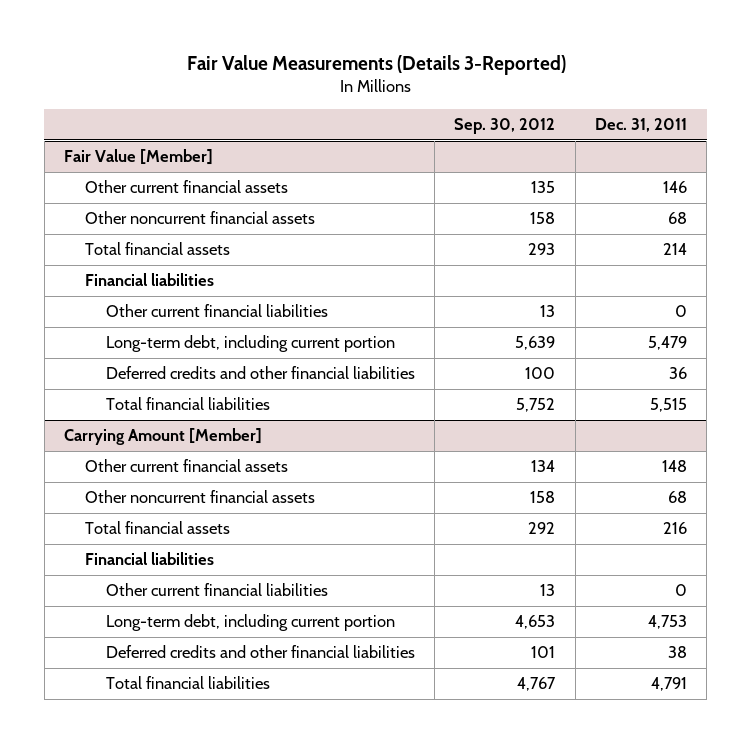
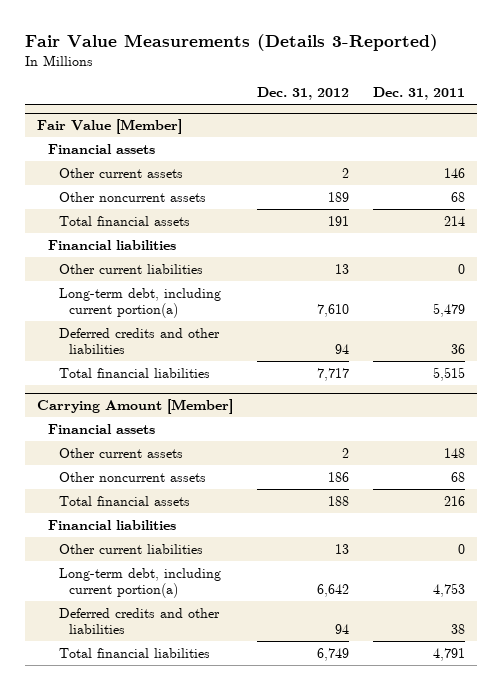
- | Sep. 30, 2012 | Dec. 31, 2011
+ | Dec. 31, 2012 | Dec. 31, 2011
@ Fair Value [Member]
- Other current financial assets | 135 | 146
- Other noncurrent financial assets | 158 | 68
+ Financial assets
+ Other current assets | 2 | 146
+ Other noncurrent assets | 189 | 68
- Other current financial liabilities | 13 | 0
- Long-term debt, including current portion | 5,639 | 5,479
- Deferred credits and other financial liabilities | 100 | 36
+ Other current liabilities | 13 | 0
+ Long-term debt, including current portion(a) | 7,610 | 5,479
+ Deferred credits and other liabilities | 94 | 36
@ Carrying Amount [Member]
- Other current financial assets | 134 | 148
- Other noncurrent financial assets | 158 | 68
+ Financial assets
+ Other current assets | 2 | 148
+ Other noncurrent assets | 186 | 68
- Other current financial liabilities | 13 | 0
- Long-term debt, including current portion | 4,653 | 4,753
- Deferred credits and other financial liabilities | 101 | 38
+ Other current liabilities | 13 | 0
+ Long-term debt, including current portion(a) | 6,642 | 4,753
+ Deferred credits and other liabilities | 94 | 38

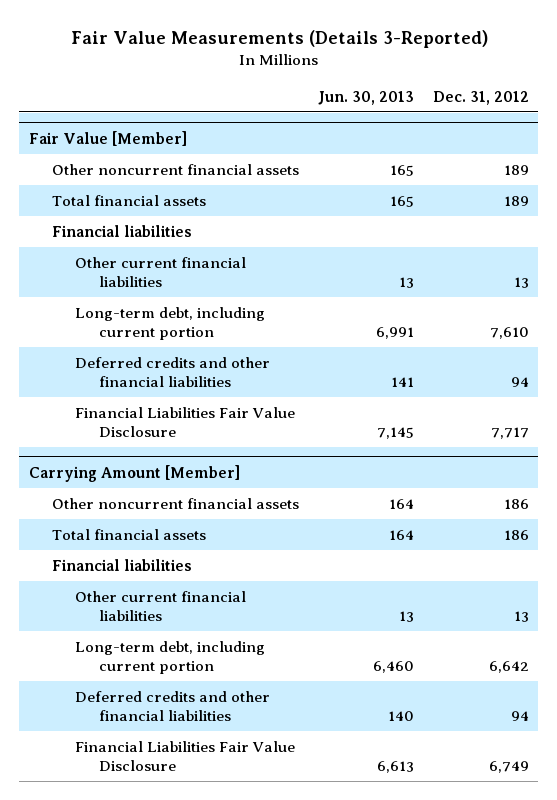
- | Dec. 31, 2012 | Dec. 31, 2011
+ | Jun. 30, 2013 | Dec. 31, 2012
@ Fair Value [Member]
- Financial assets
- Other current assets | 2 | 146
- Other noncurrent assets | 189 | 68
- Total financial assets | 191 | 214
+ Other noncurrent financial assets | 165 | 189
+ Total financial assets | 165 | 189
- Other current liabilities | 13 | 0
- Long-term debt, including current portion(a) | 7,610 | 5,479
- Deferred credits and other liabilities | 94 | 36
- Total financial liabilities | 7,717 | 5,515
+ Other current financial liabilities | 13 | 13
+ Long-term debt, including current portion | 6,991 | 7,610
+ Deferred credits and other financial liabilities | 141 | 94
+ Financial Liabilities Fair Value Disclosure | 7,145 | 7,717
@ Carrying Amount [Member]
- Financial assets
- Other current assets | 2 | 148
- Other noncurrent assets | 186 | 68
- Total financial assets | 188 | 216
+ Other noncurrent financial assets | 164 | 186
+ Total financial assets | 164 | 186
- Other current liabilities | 13 | 0
- Long-term debt, including current portion(a) | 6,642 | 4,753
- Deferred credits and other liabilities | 94 | 38
- Total financial liabilities | 6,749 | 4,791
+ Other current financial liabilities | 13 | 13
+ Long-term debt, including current portion | 6,460 | 6,642
+ Deferred credits and other financial liabilities | 140 | 94
+ Financial Liabilities Fair Value Disclosure | 6,613 | 6,749

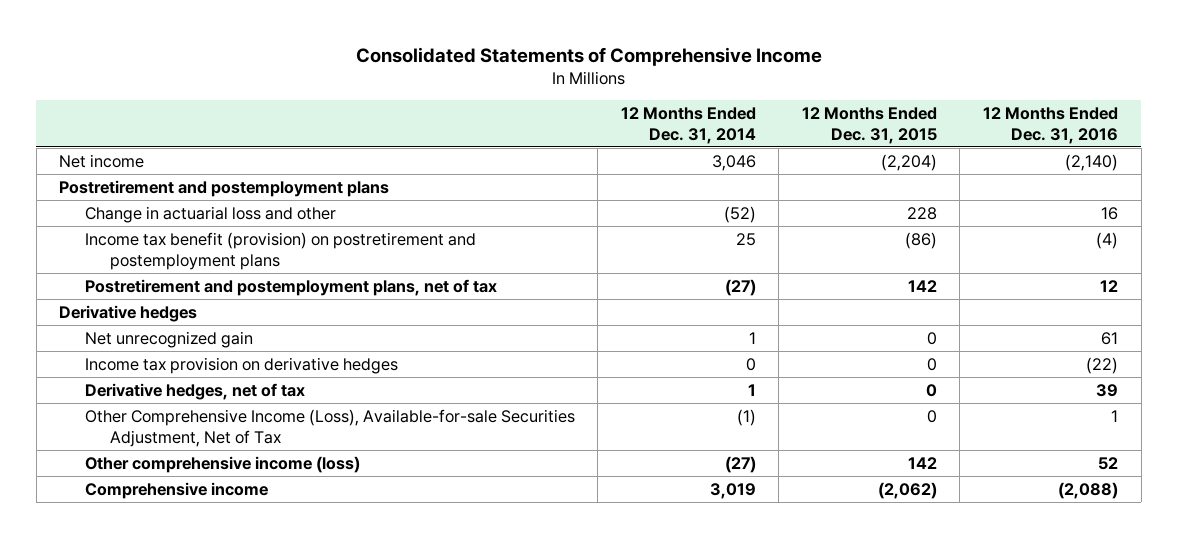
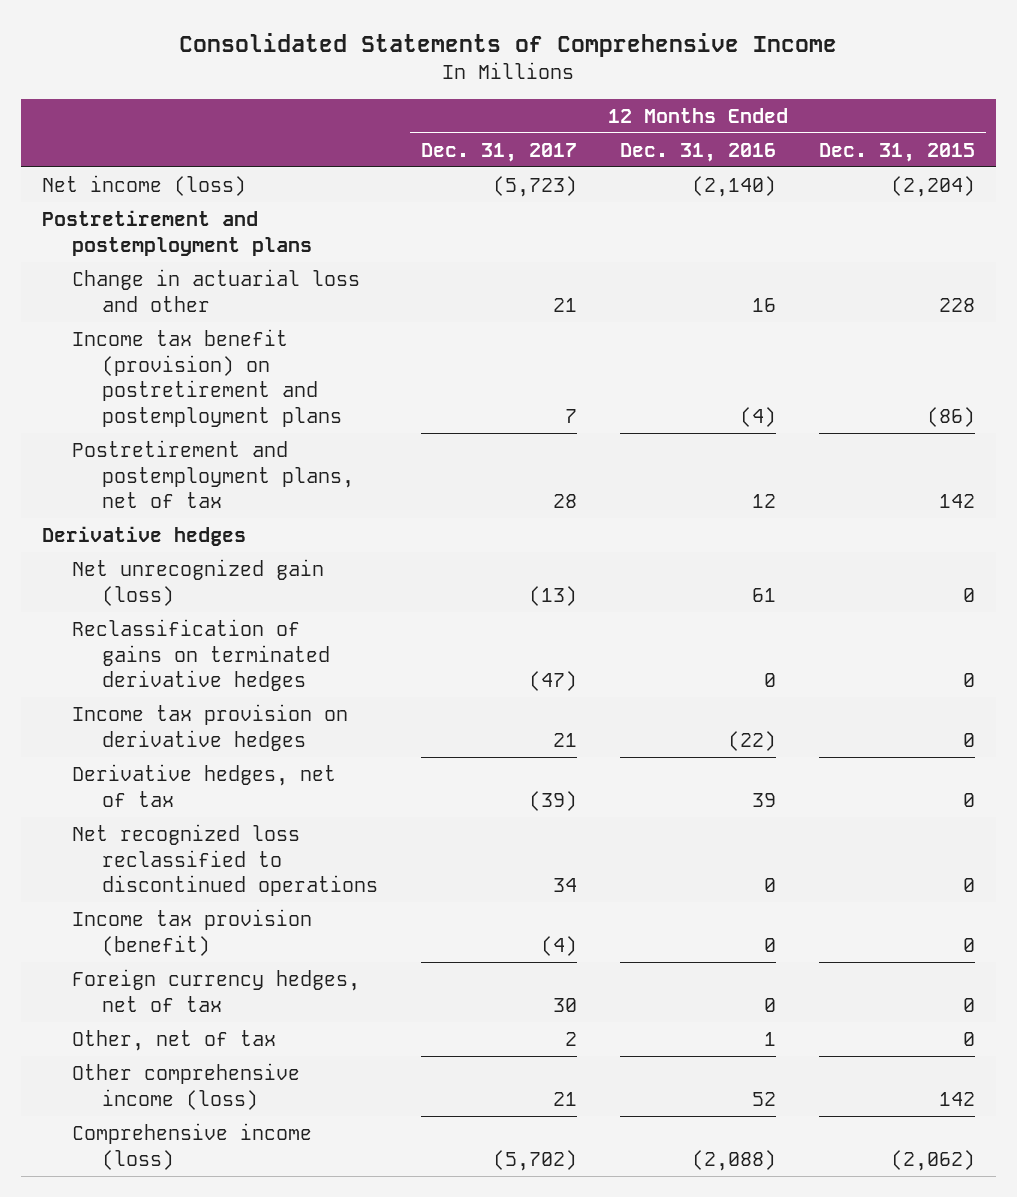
- | 12 Months Ended Dec. 31, 2014 | 12 Months Ended Dec. 31, 2015 | 12 Months Ended Dec. 31, 2016
+ | 12 Months Ended Dec. 31, 2017 | 12 Months Ended Dec. 31, 2016 | 12 Months Ended Dec. 31, 2015
- Net income | 3,046 | (2,204) | (2,140)
+ Net income (loss) | (5,723) | (2,140) | (2,204)
- Net unrecognized gain | 1 | 0 | 61
+ Net unrecognized gain (loss) | (13) | 61 | 0
+ Reclassification of gains on terminated derivative hedges | (47) | 0 | 0
- Other Comprehensive Income (Loss), Available-for-sale Securities Adjustment, Net of Tax | (1) | 0 | 1
+ Net recognized loss reclassified to discontinued operations | 34 | 0 | 0
+ Income tax provision (benefit) | (4) | 0 | 0
+ Foreign currency hedges, net of tax | 30 | 0 | 0
+ Other, net of tax | 2 | 1 | 0
- Comprehensive income | 3,019 | (2,062) | (2,088)
+ Comprehensive income (loss) | (5,702) | (2,088) | (2,062)

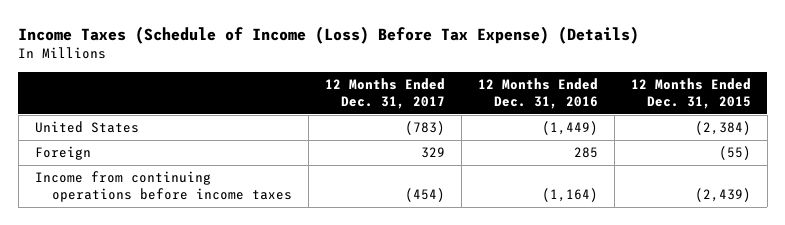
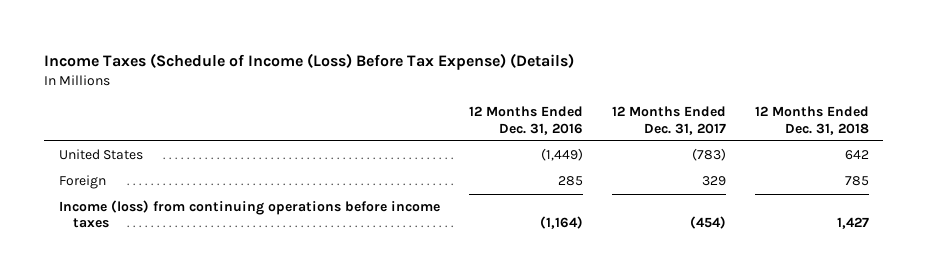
- | 12 Months Ended Dec. 31, 2017 | 12 Months Ended Dec. 31, 2016 | 12 Months Ended Dec. 31, 2015
+ | 12 Months Ended Dec. 31, 2016 | 12 Months Ended Dec. 31, 2017 | 12 Months Ended Dec. 31, 2018
- Income from continuing operations before income taxes | (454) | (1,164) | (2,439)
+ Income (loss) from continuing operations before income taxes | (1,164) | (454) | 1,427

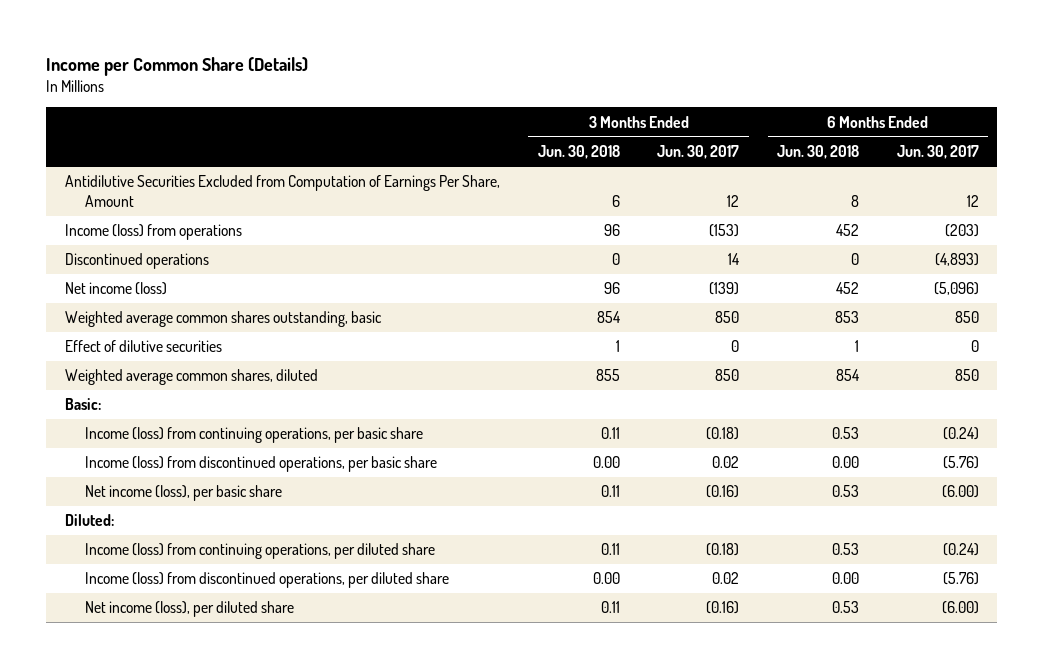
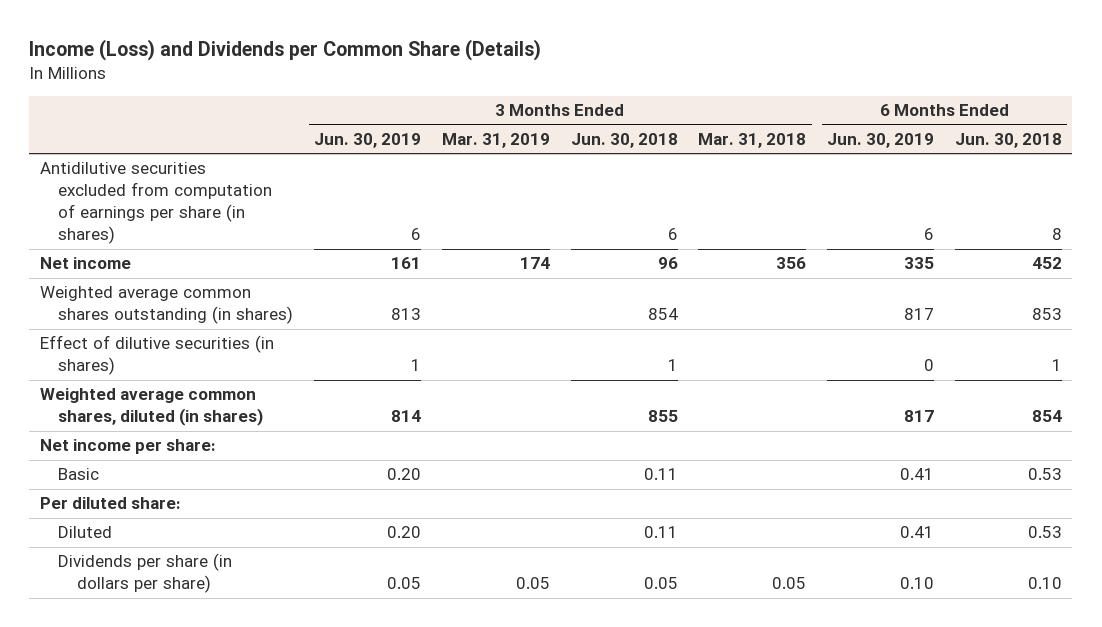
- Income per Common Share (Details)
+ Income (Loss) and Dividends per Common Share (Details)
- | 3 Months Ended Jun. 30, 2018 | 3 Months Ended Jun. 30, 2017 | 6 Months Ended Jun. 30, 2018 | 6 Months Ended Jun. 30, 2017
+ | 3 Months Ended Jun. 30, 2019 | 3 Months Ended Mar. 31, 2019 | 3 Months Ended Jun. 30, 2018 | 3 Months Ended Mar. 31, 2018 | 6 Months Ended Jun. 30, 2019 | 6 Months Ended Jun. 30, 2018
- Antidilutive Securities Excluded from Computation of Earnings Per Share, Amount | 6 | 12 | 8 | 12
- Income (loss) from operations | 96 | (153) | 452 | (203)
- Discontinued operations | 0 | 14 | 0 | (4,893)
- Net income (loss) | 96 | (139) | 452 | (5,096)
- Weighted average common shares outstanding, basic | 854 | 850 | 853 | 850
- Effect of dilutive securities | 1 | 0 | 1 | 0
- Weighted average common shares, diluted | 855 | 850 | 854 | 850
- Basic:
- Income (loss) from continuing operations, per basic share | 0.11 | (0.18) | 0.53 | (0.24)
- Income (loss) from discontinued operations, per basic share | 0.00 | 0.02 | 0.00 | (5.76)
- Net income (loss), per basic share | 0.11 | (0.16) | 0.53 | (6.00)
- Diluted:
- Income (loss) from continuing operations, per diluted share | 0.11 | (0.18) | 0.53 | (0.24)
- Income (loss) from discontinued operations, per diluted share | 0.00 | 0.02 | 0.00 | (5.76)
- Net income (loss), per diluted share | 0.11 | (0.16) | 0.53 | (6.00)
+ Antidilutive securities excluded from computation of earnings per share (in shares) | 6 | | 6 | | 6 | 8
+ Net income | 161 | 174 | 96 | 356 | 335 | 452
+ Weighted average common shares outstanding (in shares) | 813 | | 854 | | 817 | 853
+ Effect of dilutive securities (in shares) | 1 | | 1 | | 0 | 1
+ Weighted average common shares, diluted (in shares) | 814 | | 855 | | 817 | 854
+ Net income per share:
+ Basic | 0.20 | | 0.11 | | 0.41 | 0.53
+ Per diluted share:
+ Diluted | 0.20 | | 0.11 | | 0.41 | 0.53
+ Dividends per share (in dollars per share) | 0.05 | 0.05 | 0.05 | 0.05 | 0.10 | 0.10

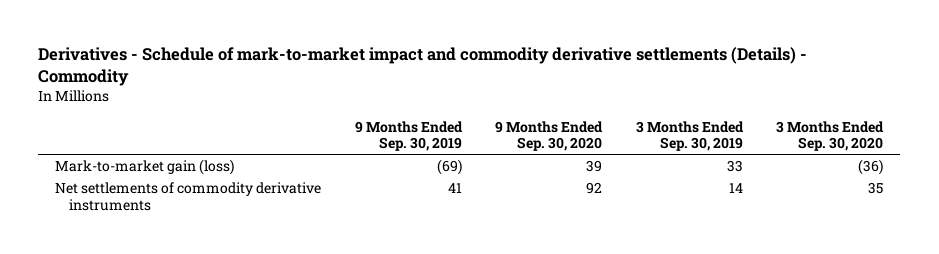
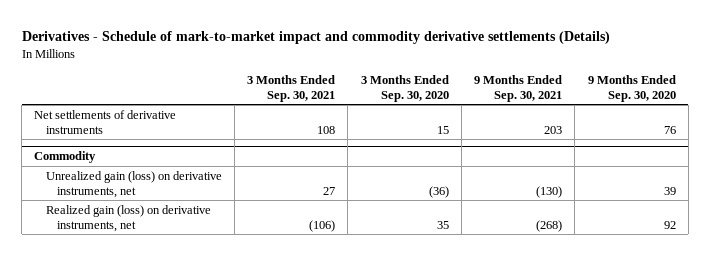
- Derivatives - Schedule of mark-to-market impact and commodity derivative settlements (Details) - Commodity
+ Derivatives - Schedule of mark-to-market impact and commodity derivative settlements (Details)
- | 9 Months Ended Sep. 30, 2019 | 9 Months Ended Sep. 30, 2020 | 3 Months Ended Sep. 30, 2019 | 3 Months Ended Sep. 30, 2020
+ | 3 Months Ended Sep. 30, 2021 | 3 Months Ended Sep. 30, 2020 | 9 Months Ended Sep. 30, 2021 | 9 Months Ended Sep. 30, 2020
- Mark-to-market gain (loss) | (69) | 39 | 33 | (36)
- Net settlements of commodity derivative instruments | 41 | 92 | 14 | 35
+ Net settlements of derivative instruments | 108 | 15 | 203 | 76
+ Commodity
+ Unrealized gain (loss) on derivative instruments, net | 27 | (36) | (130) | 39
+ Realized gain (loss) on derivative instruments, net | (106) | 35 | (268) | 92

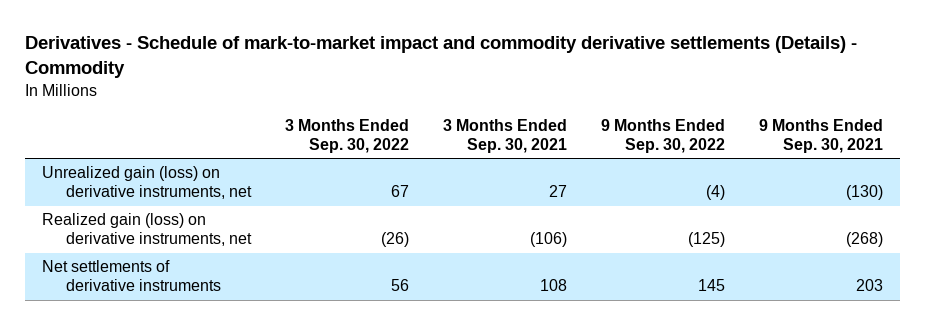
- Derivatives - Schedule of mark-to-market impact and commodity derivative settlements (Details)
+ Derivatives - Schedule of mark-to-market impact and commodity derivative settlements (Details) - Commodity
- | 3 Months Ended Sep. 30, 2021 | 3 Months Ended Sep. 30, 2020 | 9 Months Ended Sep. 30, 2021 | 9 Months Ended Sep. 30, 2020
+ | 3 Months Ended Sep. 30, 2022 | 3 Months Ended Sep. 30, 2021 | 9 Months Ended Sep. 30, 2022 | 9 Months Ended Sep. 30, 2021
- Commodity
moved down: Net settlements of derivative instruments | 56 | 108 | 145 | 203

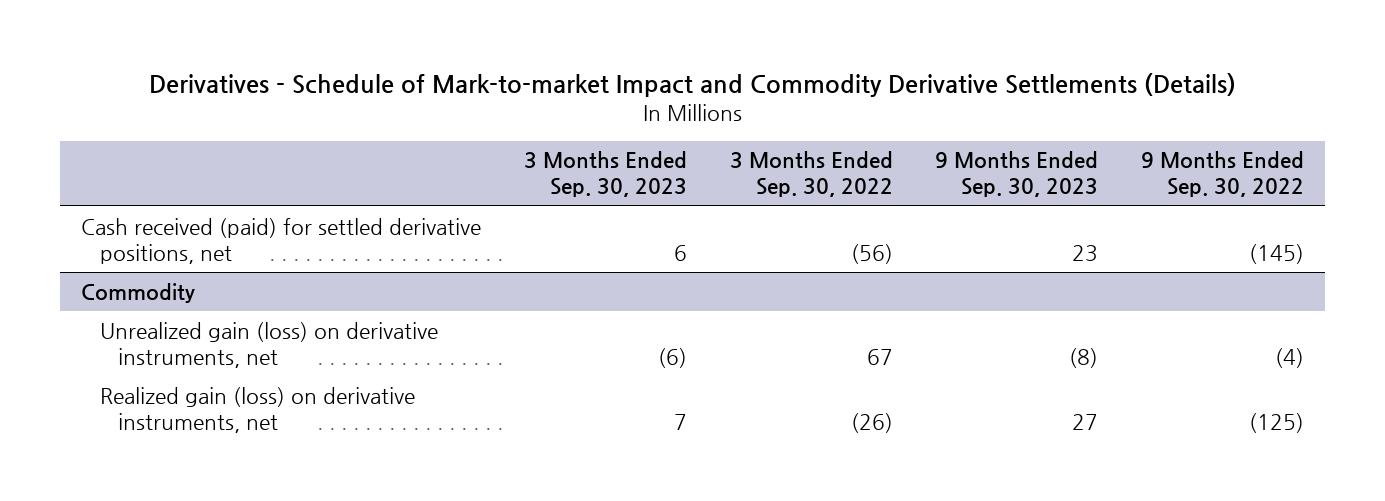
- Derivatives - Schedule of mark-to-market impact and commodity derivative settlements (Details) - Commodity
+ Derivatives - Schedule of Mark-to-market Impact and Commodity Derivative Settlements (Details)
- | 3 Months Ended Sep. 30, 2022 | 3 Months Ended Sep. 30, 2021 | 9 Months Ended Sep. 30, 2022 | 9 Months Ended Sep. 30, 2021
+ | 3 Months Ended Sep. 30, 2023 | 3 Months Ended Sep. 30, 2022 | 9 Months Ended Sep. 30, 2023 | 9 Months Ended Sep. 30, 2022
+ Cash received (paid) for settled derivative positions, net | 6 | (56) | 23 | (145)
+ Commodity
- Net settlements of derivative instruments | 56 | 108 | 145 | 203

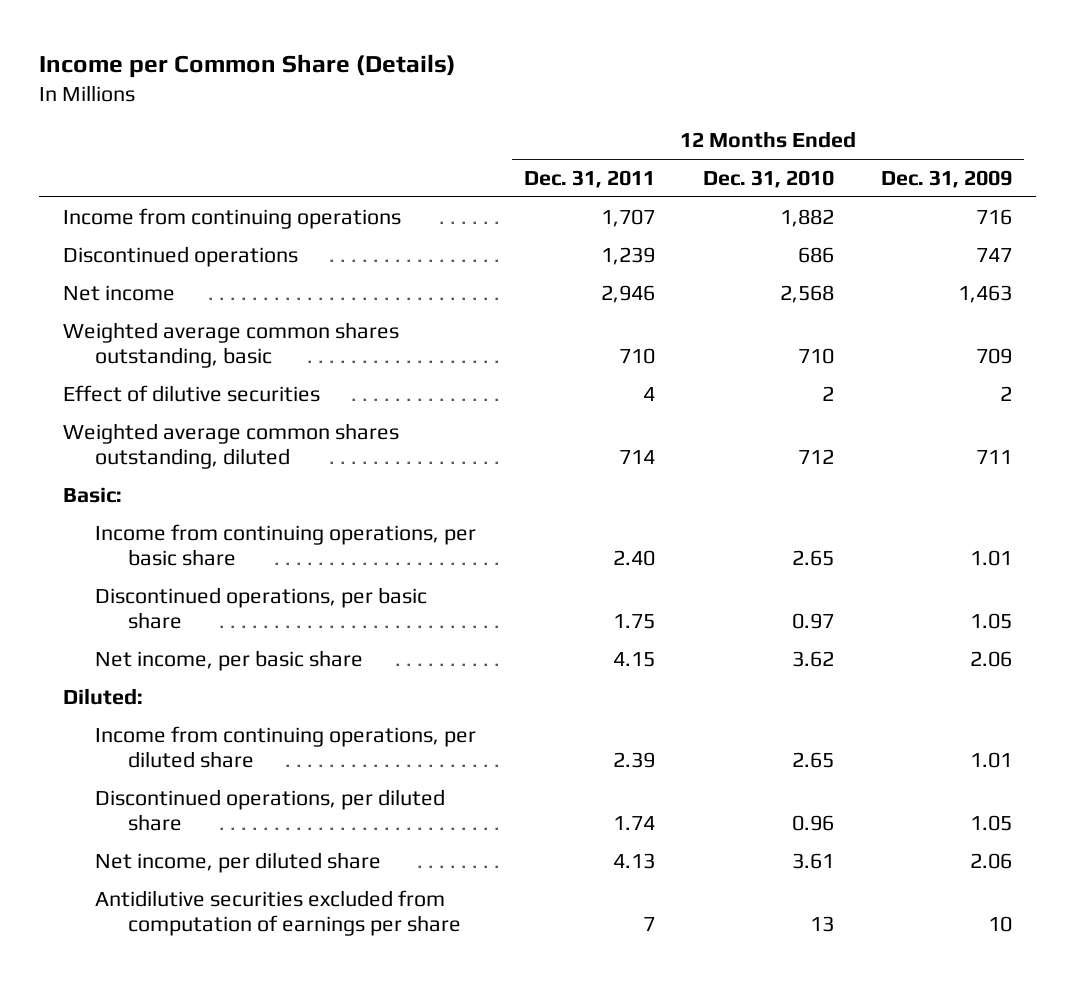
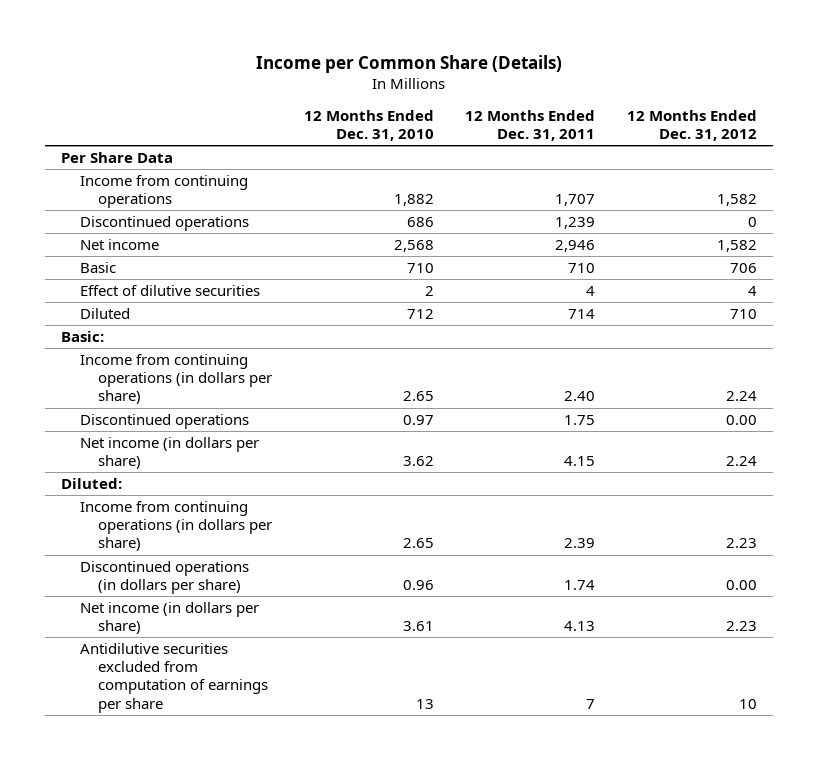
- | 12 Months Ended Dec. 31, 2011 | 12 Months Ended Dec. 31, 2010 | 12 Months Ended Dec. 31, 2009
+ | 12 Months Ended Dec. 31, 2010 | 12 Months Ended Dec. 31, 2011 | 12 Months Ended Dec. 31, 2012
+ Per Share Data
- Weighted average common shares outstanding, basic | 710 | 710 | 709
+ Basic | 710 | 710 | 706
- Weighted average common shares outstanding, diluted | 714 | 712 | 711
+ Diluted | 712 | 714 | 710
- Income from continuing operations, per basic share | 2.40 | 2.65 | 1.01
- Discontinued operations, per basic share | 1.75 | 0.97 | 1.05
- Net income, per basic share | 4.15 | 3.62 | 2.06
+ Income from continuing operations (in dollars per share) | 2.65 | 2.40 | 2.24
+ Discontinued operations | 0.97 | 1.75 | 0.00
+ Net income (in dollars per share) | 3.62 | 4.15 | 2.24
- Income from continuing operations, per diluted share | 2.39 | 2.65 | 1.01
- Discontinued operations, per diluted share | 1.74 | 0.96 | 1.05
- Net income, per diluted share | 4.13 | 3.61 | 2.06
+ Income from continuing operations (in dollars per share) | 2.65 | 2.39 | 2.23
+ Discontinued operations (in dollars per share) | 0.96 | 1.74 | 0.00
+ Net income (in dollars per share) | 3.61 | 4.13 | 2.23

